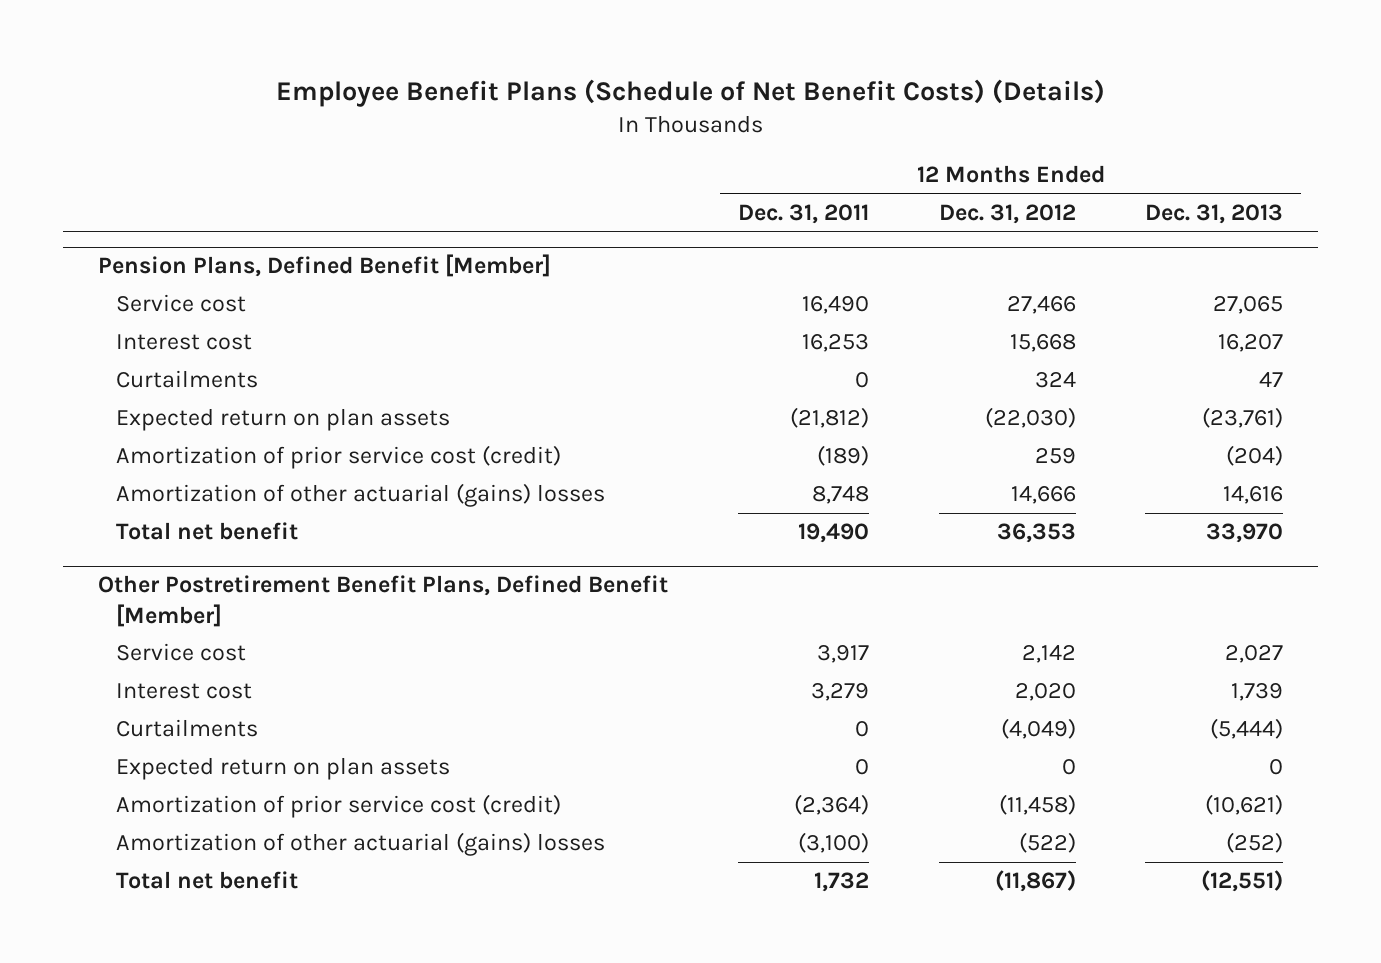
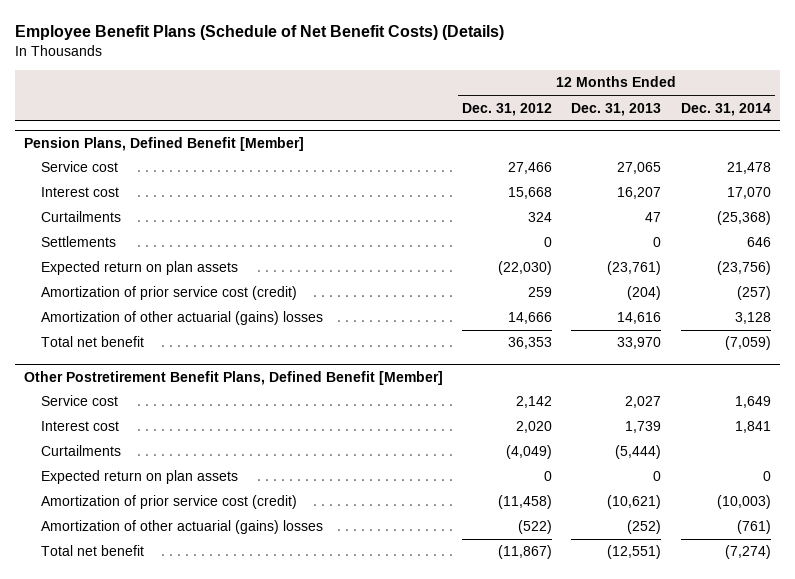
- | 12 Months Ended Dec. 31, 2011 | 12 Months Ended Dec. 31, 2012 | 12 Months Ended Dec. 31, 2013
+ | 12 Months Ended Dec. 31, 2012 | 12 Months Ended Dec. 31, 2013 | 12 Months Ended Dec. 31, 2014
@ Pension Plans, Defined Benefit [Member]
+ Settlements | 0 | 0 | 646

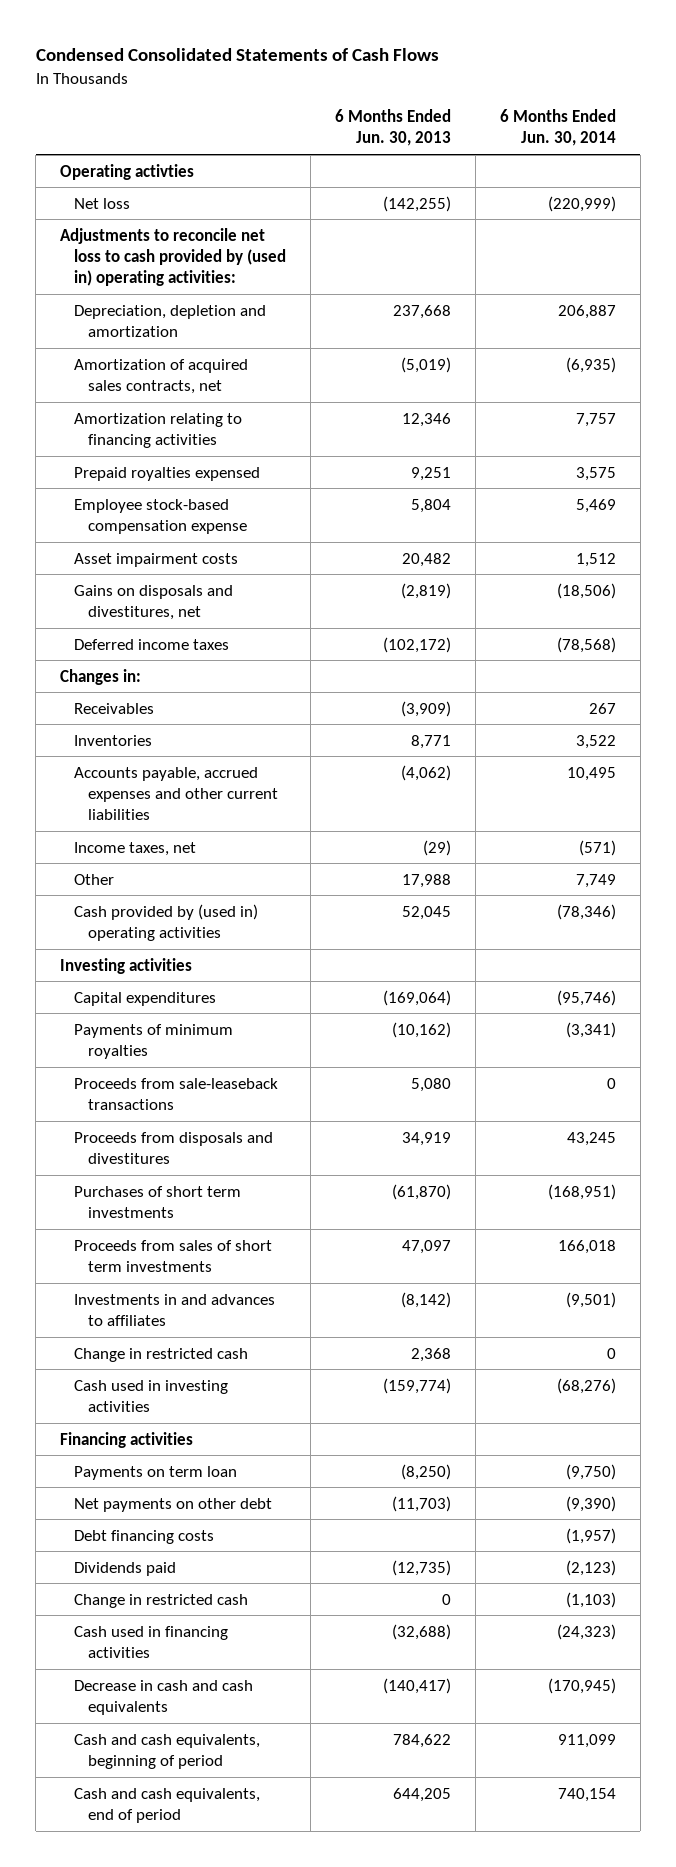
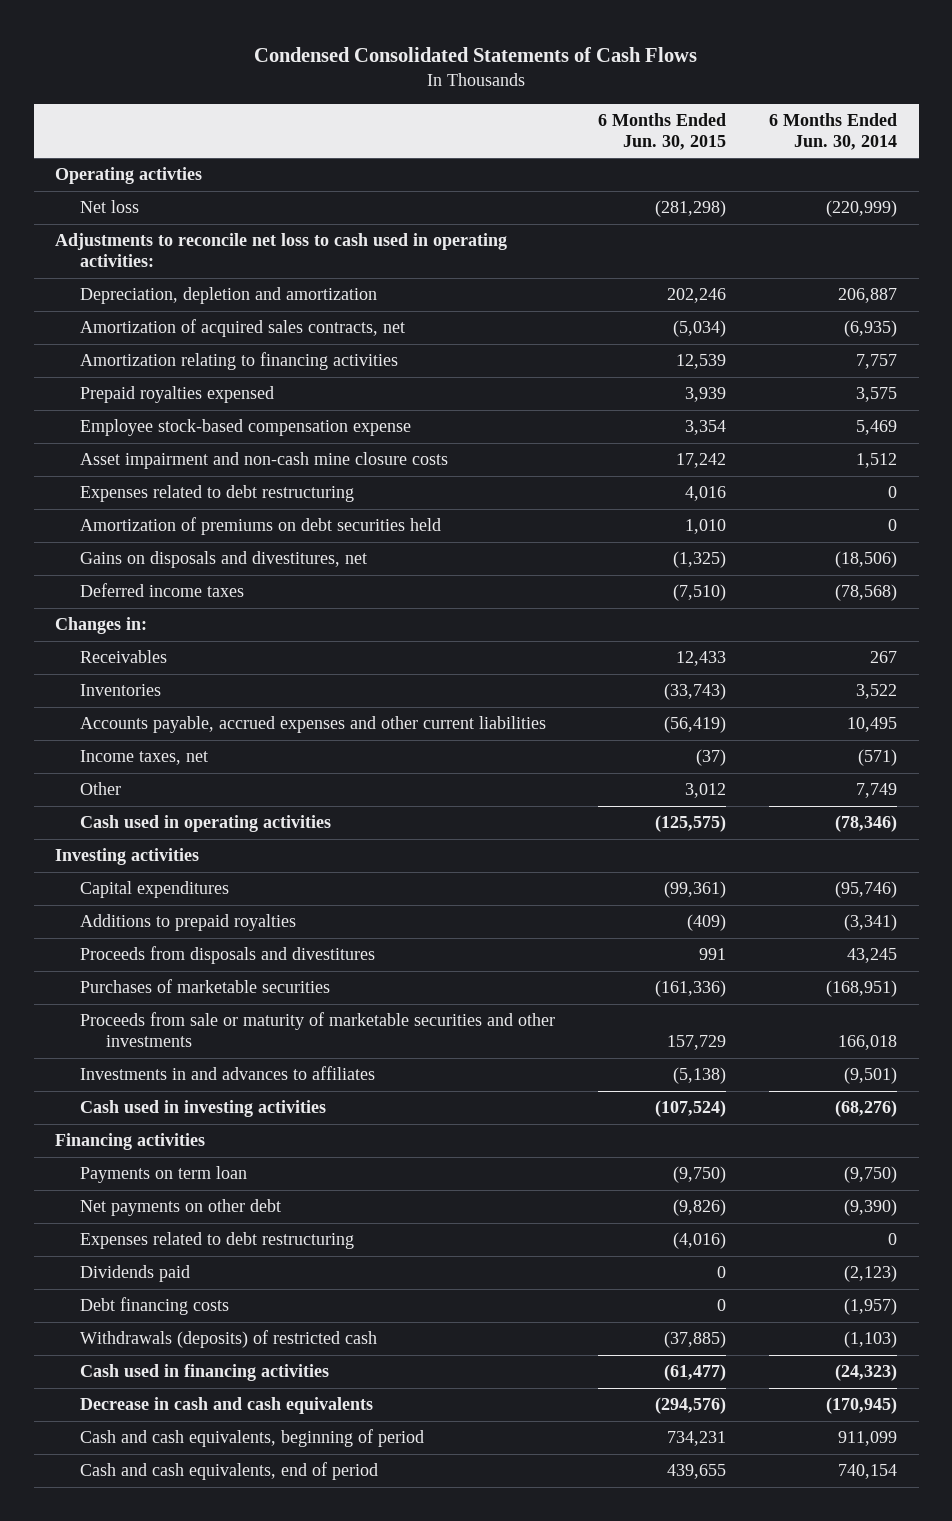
- | 6 Months Ended Jun. 30, 2013 | 6 Months Ended Jun. 30, 2014
+ | 6 Months Ended Jun. 30, 2015 | 6 Months Ended Jun. 30, 2014
- Adjustments to reconcile net loss to cash provided by (used in) operating activities:
+ Adjustments to reconcile net loss to cash used in operating activities:
- Asset impairment costs | 20,482 | 1,512
+ Asset impairment and non-cash mine closure costs | 17,242 | 1,512
+ Expenses related to debt restructuring | 4,016 | 0
+ Amortization of premiums on debt securities held | 1,010 | 0
- Cash provided by (used in) operating activities | 52,045 | (78,346)
+ Cash used in operating activities | (125,575) | (78,346)
- Payments of minimum royalties | (10,162) | (3,341)
- Proceeds from sale-leaseback transactions | 5,080 | 0
+ Additions to prepaid royalties | (409) | (3,341)
- Purchases of short term investments | (61,870) | (168,951)
- Proceeds from sales of short term investments | 47,097 | 166,018
+ Purchases of marketable securities | (161,336) | (168,951)
+ Proceeds from sale or maturity of marketable securities and other investments | 157,729 | 166,018
- Change in restricted cash | 2,368 | 0
+ Expenses related to debt restructuring | (4,016) | 0
- Change in restricted cash | 0 | (1,103)
moved down: Debt financing costs | 0 | (1,957)
+ Withdrawals (deposits) of restricted cash | (37,885) | (1,103)

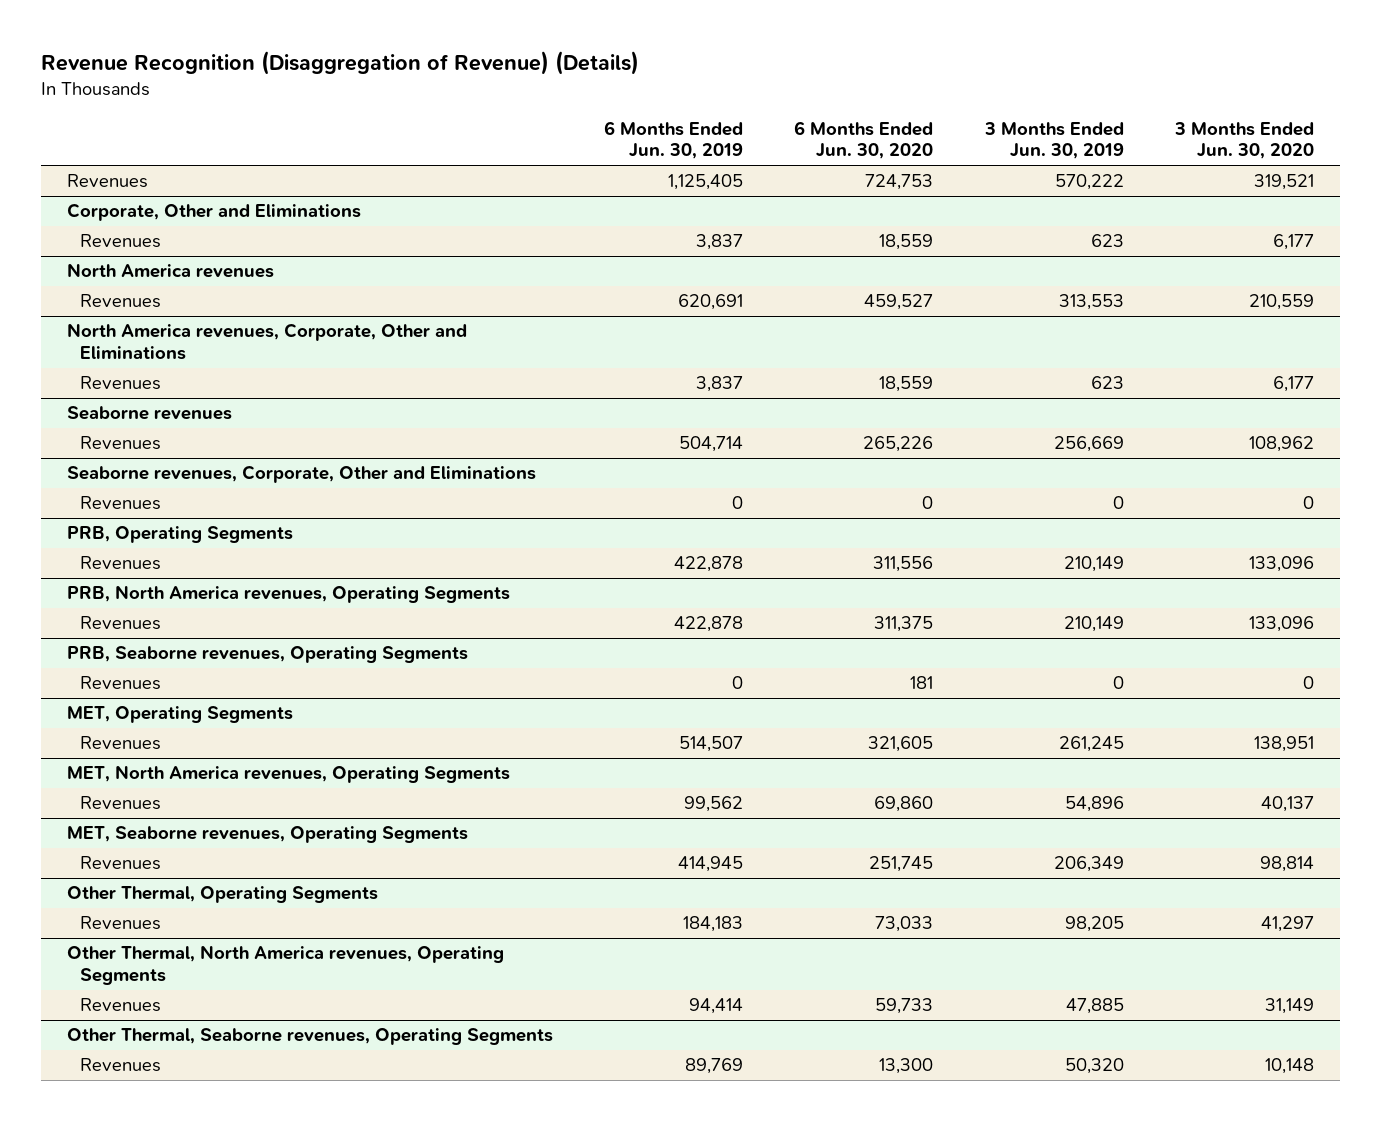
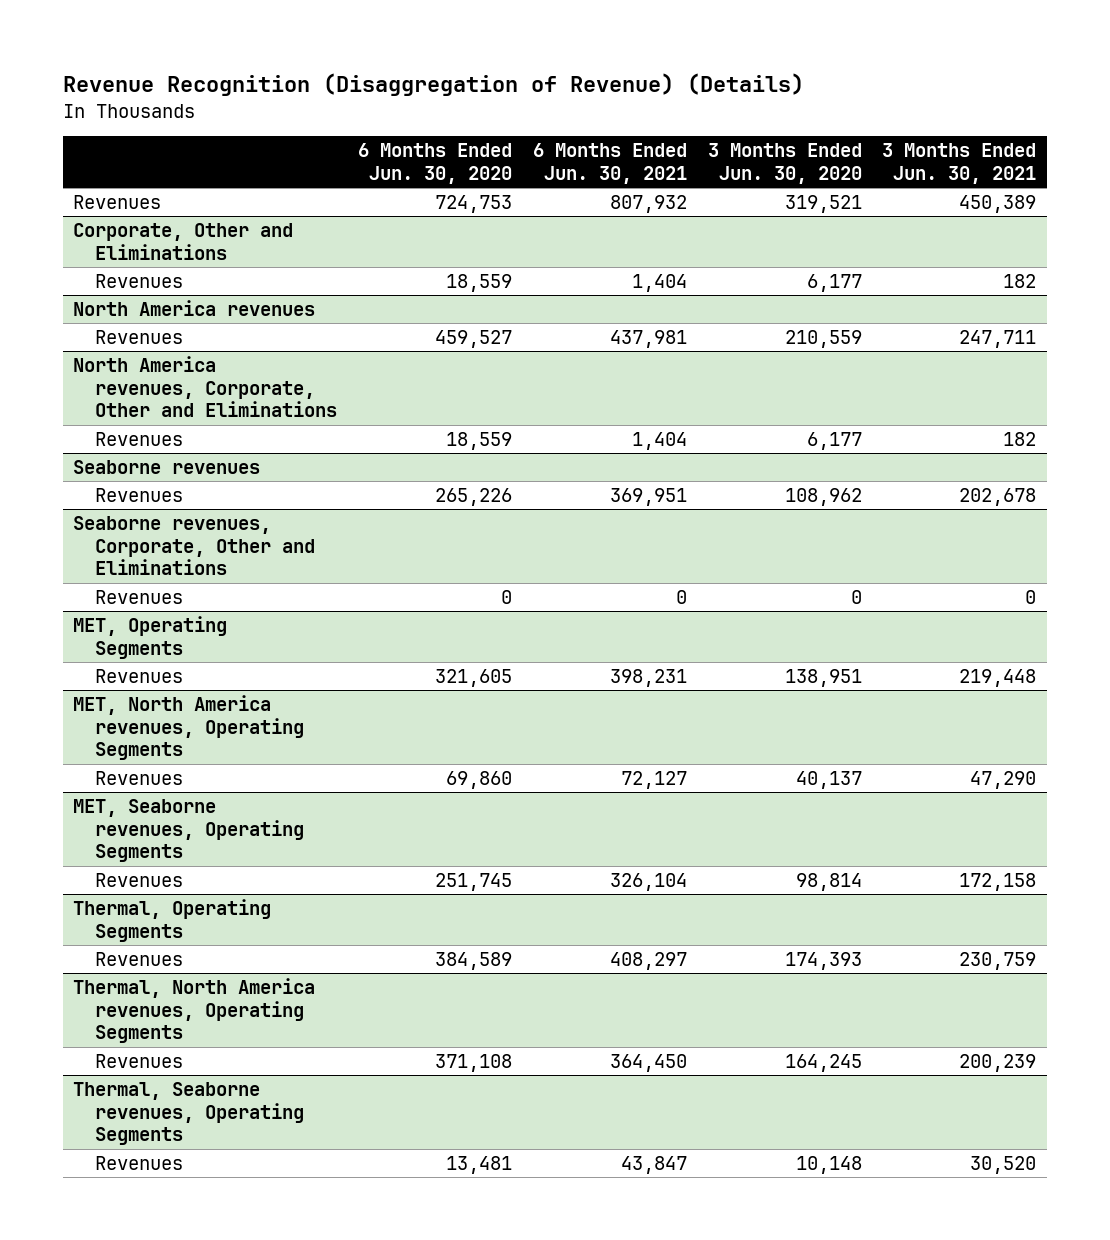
- | 6 Months Ended Jun. 30, 2019 | 6 Months Ended Jun. 30, 2020 | 3 Months Ended Jun. 30, 2019 | 3 Months Ended Jun. 30, 2020
+ | 6 Months Ended Jun. 30, 2020 | 6 Months Ended Jun. 30, 2021 | 3 Months Ended Jun. 30, 2020 | 3 Months Ended Jun. 30, 2021
- PRB, Operating Segments
- Revenues | 422,878 | 311,556 | 210,149 | 133,096
- PRB, North America revenues, Operating Segments
- Revenues | 422,878 | 311,375 | 210,149 | 133,096
- PRB, Seaborne revenues, Operating Segments
- Revenues | 0 | 181 | 0 | 0
- Other Thermal, Operating Segments
- Revenues | 184,183 | 73,033 | 98,205 | 41,297
- Other Thermal, North America revenues, Operating Segments
- Revenues | 94,414 | 59,733 | 47,885 | 31,149
- Other Thermal, Seaborne revenues, Operating Segments
- Revenues | 89,769 | 13,300 | 50,320 | 10,148
+ Thermal, Operating Segments
+ Revenues | 384,589 | 408,297 | 174,393 | 230,759
+ Thermal, North America revenues, Operating Segments
+ Revenues | 371,108 | 364,450 | 164,245 | 200,239
+ Thermal, Seaborne revenues, Operating Segments
+ Revenues | 13,481 | 43,847 | 10,148 | 30,520

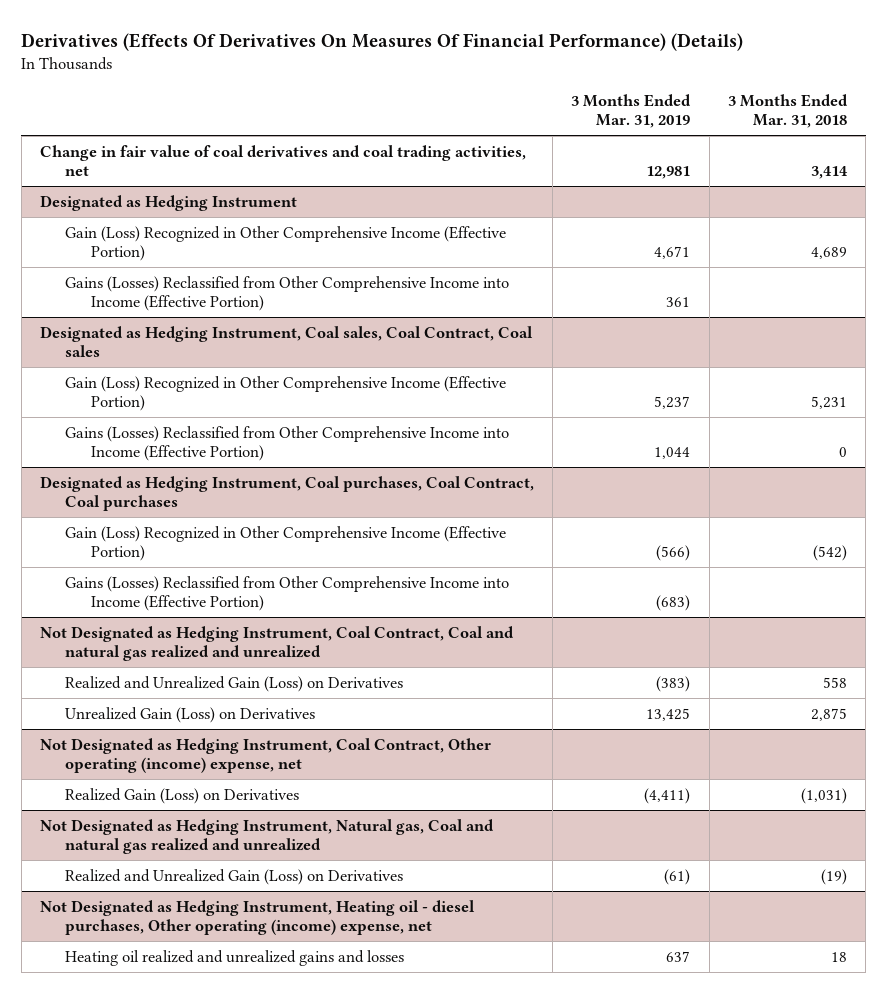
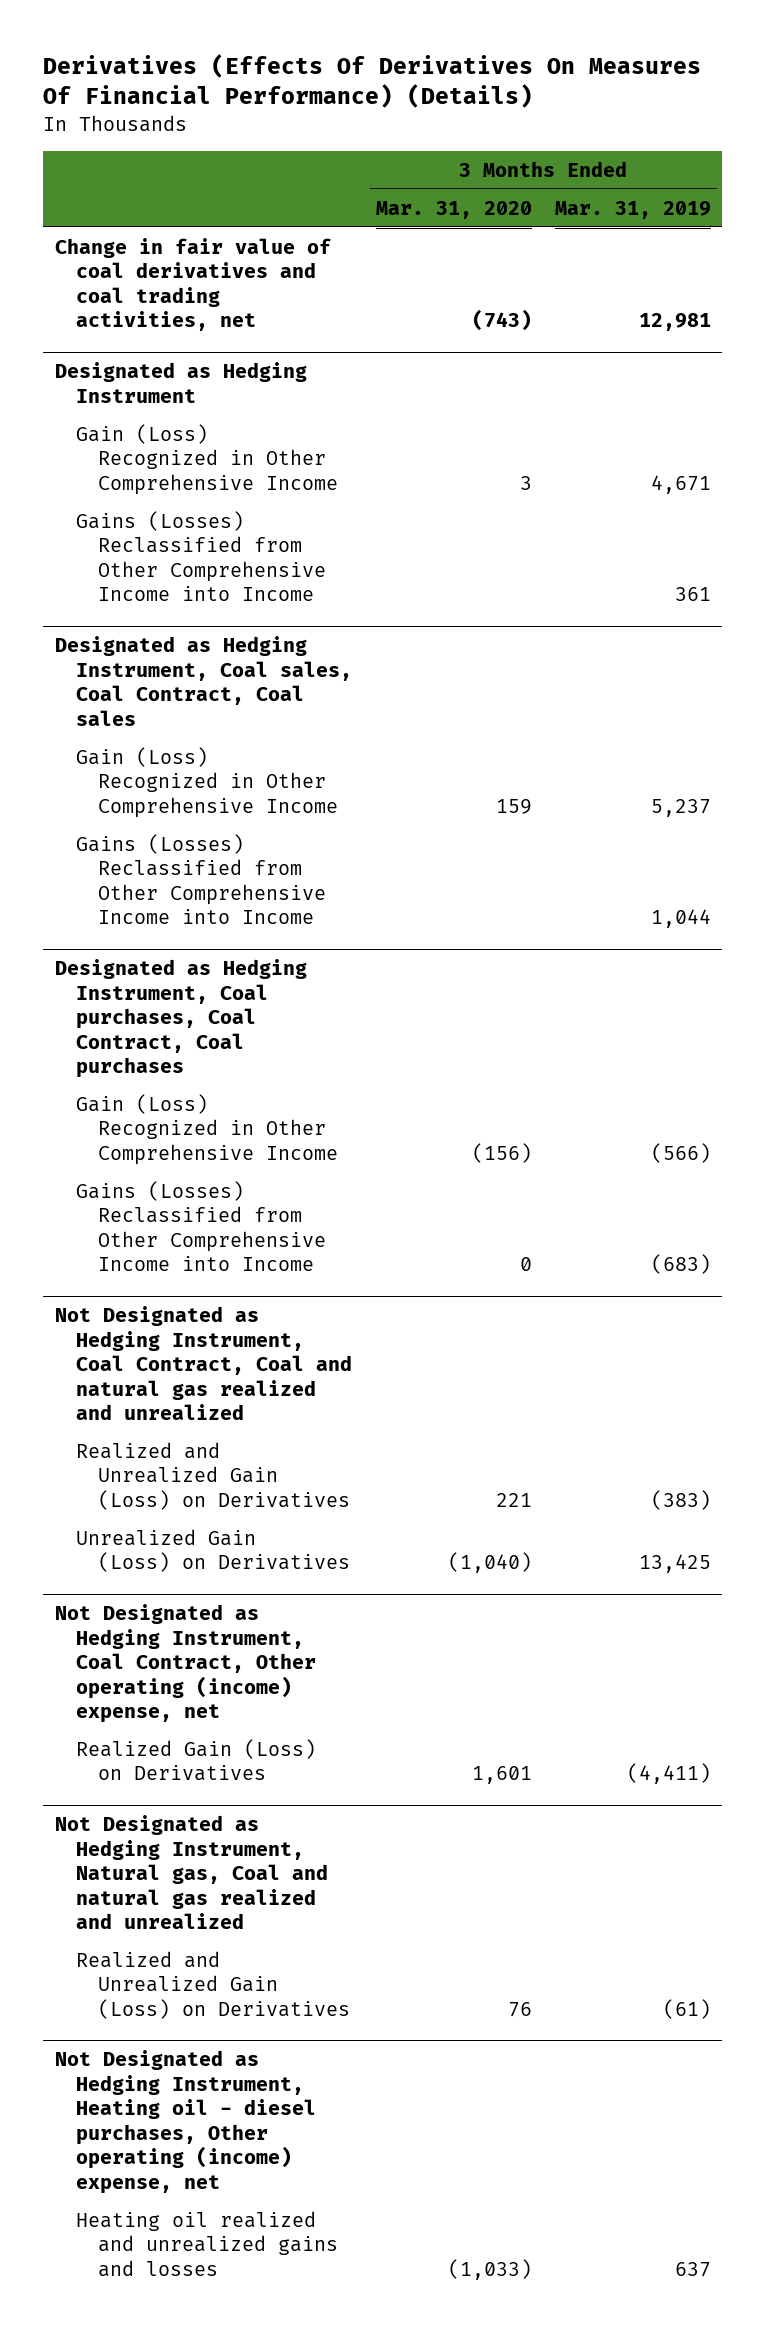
- | 3 Months Ended Mar. 31, 2019 | 3 Months Ended Mar. 31, 2018
+ | 3 Months Ended Mar. 31, 2020 | 3 Months Ended Mar. 31, 2019
@ Designated as Hedging Instrument
- Gain (Loss) Recognized in Other Comprehensive Income (Effective Portion) | 4,671 | 4,689
- Gains (Losses) Reclassified from Other Comprehensive Income into Income (Effective Portion) | 361 |
+ Gain (Loss) Recognized in Other Comprehensive Income | 3 | 4,671
+ Gains (Losses) Reclassified from Other Comprehensive Income into Income | | 361
@ Designated as Hedging Instrument, Coal sales, Coal Contract, Coal sales
- Gain (Loss) Recognized in Other Comprehensive Income (Effective Portion) | 5,237 | 5,231
- Gains (Losses) Reclassified from Other Comprehensive Income into Income (Effective Portion) | 1,044 | 0
+ Gain (Loss) Recognized in Other Comprehensive Income | 159 | 5,237
+ Gains (Losses) Reclassified from Other Comprehensive Income into Income | | 1,044
@ Designated as Hedging Instrument, Coal purchases, Coal Contract, Coal purchases
- Gain (Loss) Recognized in Other Comprehensive Income (Effective Portion) | (566) | (542)
- Gains (Losses) Reclassified from Other Comprehensive Income into Income (Effective Portion) | (683) |
+ Gain (Loss) Recognized in Other Comprehensive Income | (156) | (566)
+ Gains (Losses) Reclassified from Other Comprehensive Income into Income | 0 | (683)

